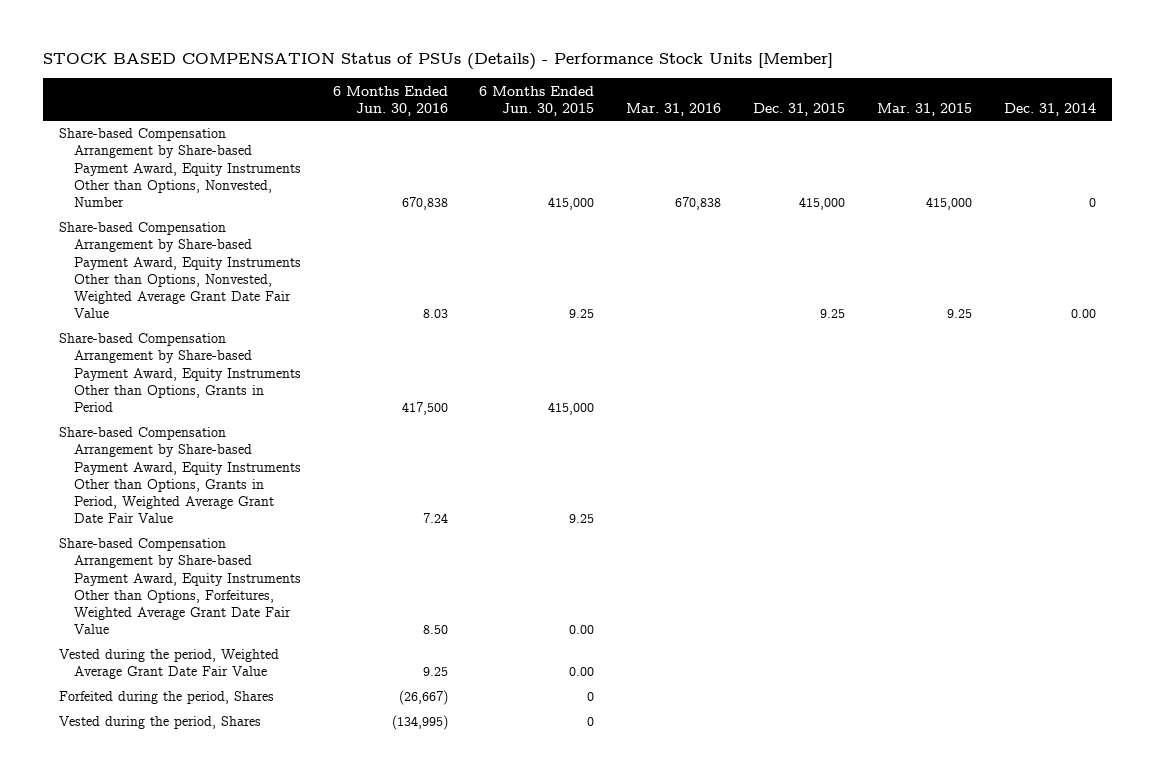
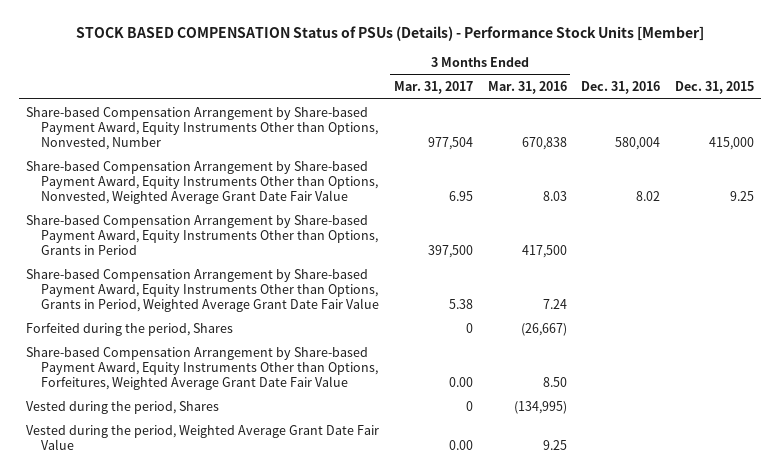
- | 6 Months Ended Jun. 30, 2016 | 6 Months Ended Jun. 30, 2015 | Mar. 31, 2016 | Dec. 31, 2015 | Mar. 31, 2015 | Dec. 31, 2014
+ | 3 Months Ended Mar. 31, 2017 | 3 Months Ended Mar. 31, 2016 | Dec. 31, 2016 | Dec. 31, 2015
moved down: Share-based Compensation Arrangement by Share-based Payment Award, Equity Instruments Other than Options, Forfeitures, Weighted Average Grant Date Fair Value | 0.00 | 8.50 | |
moved down: Vested during the period, Weighted Average Grant Date Fair Value | 0.00 | 9.25 | |

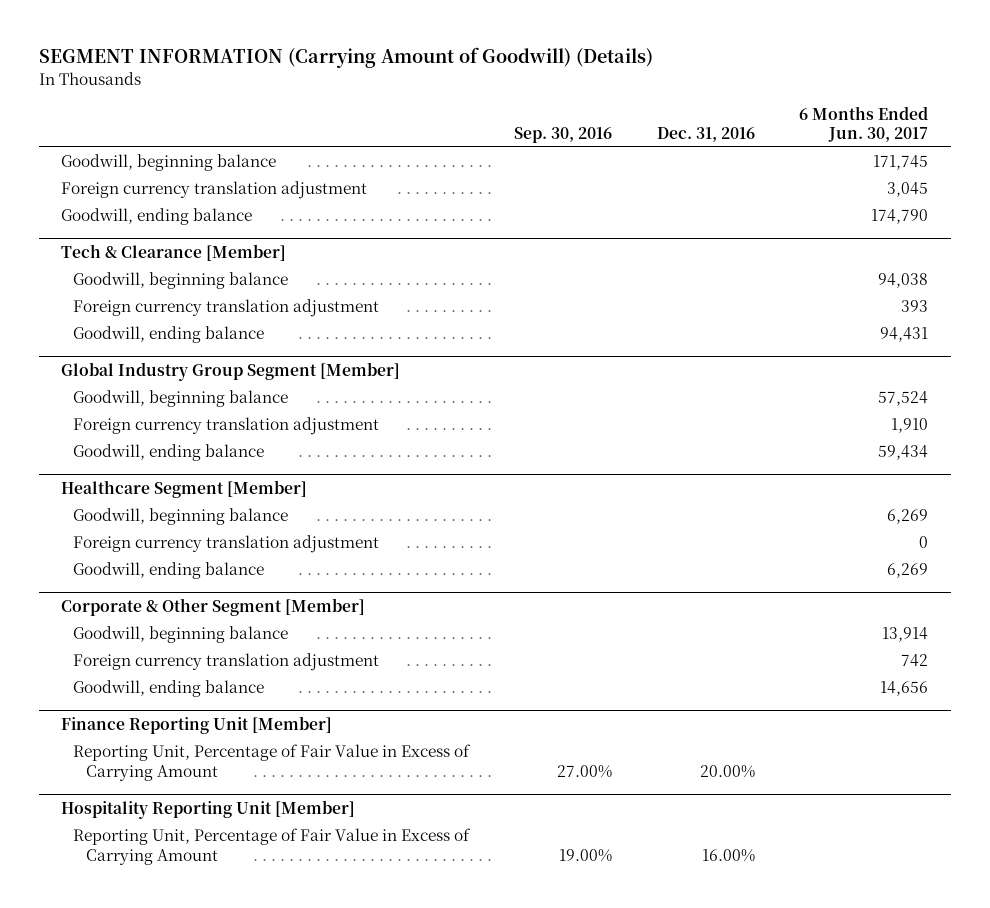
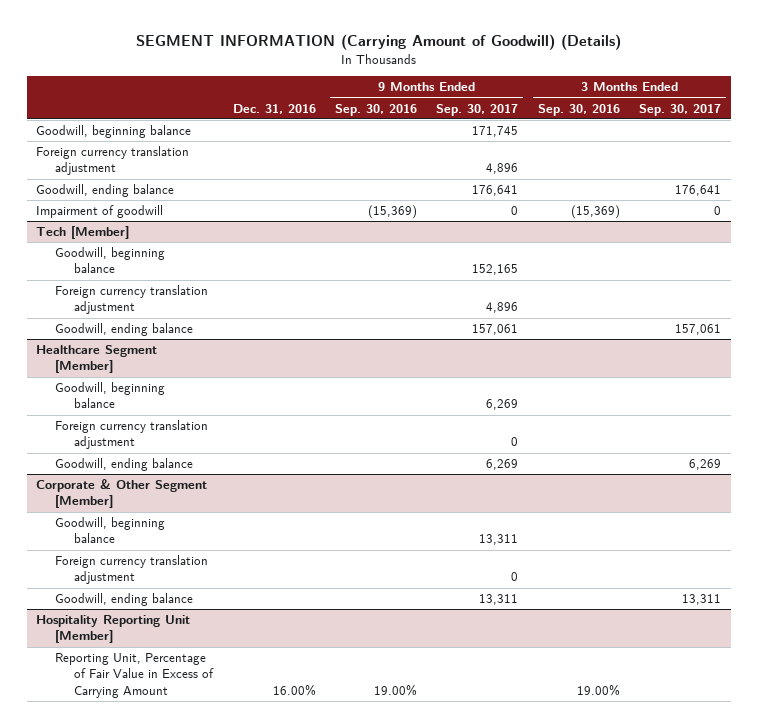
- | Sep. 30, 2016 | Dec. 31, 2016 | 6 Months Ended Jun. 30, 2017
+ | Dec. 31, 2016 | 9 Months Ended Sep. 30, 2016 | 9 Months Ended Sep. 30, 2017 | 3 Months Ended Sep. 30, 2016 | 3 Months Ended Sep. 30, 2017
- Tech & Clearance [Member]
- Goodwill, beginning balance | | | 94,038
- Foreign currency translation adjustment | | | 393
- Goodwill, ending balance | | | 94,431
- Global Industry Group Segment [Member]
- Goodwill, beginning balance | | | 57,524
- Foreign currency translation adjustment | | | 1,910
- Goodwill, ending balance | | | 59,434
+ Impairment of goodwill | | (15,369) | 0 | (15,369) | 0
+ Tech [Member]
+ Goodwill, beginning balance | | | 152,165 | |
+ Foreign currency translation adjustment | | | 4,896 | |
+ Goodwill, ending balance | | | 157,061 | | 157,061
- Finance Reporting Unit [Member]
- Reporting Unit, Percentage of Fair Value in Excess of Carrying Amount | 27.00% | 20.00% |

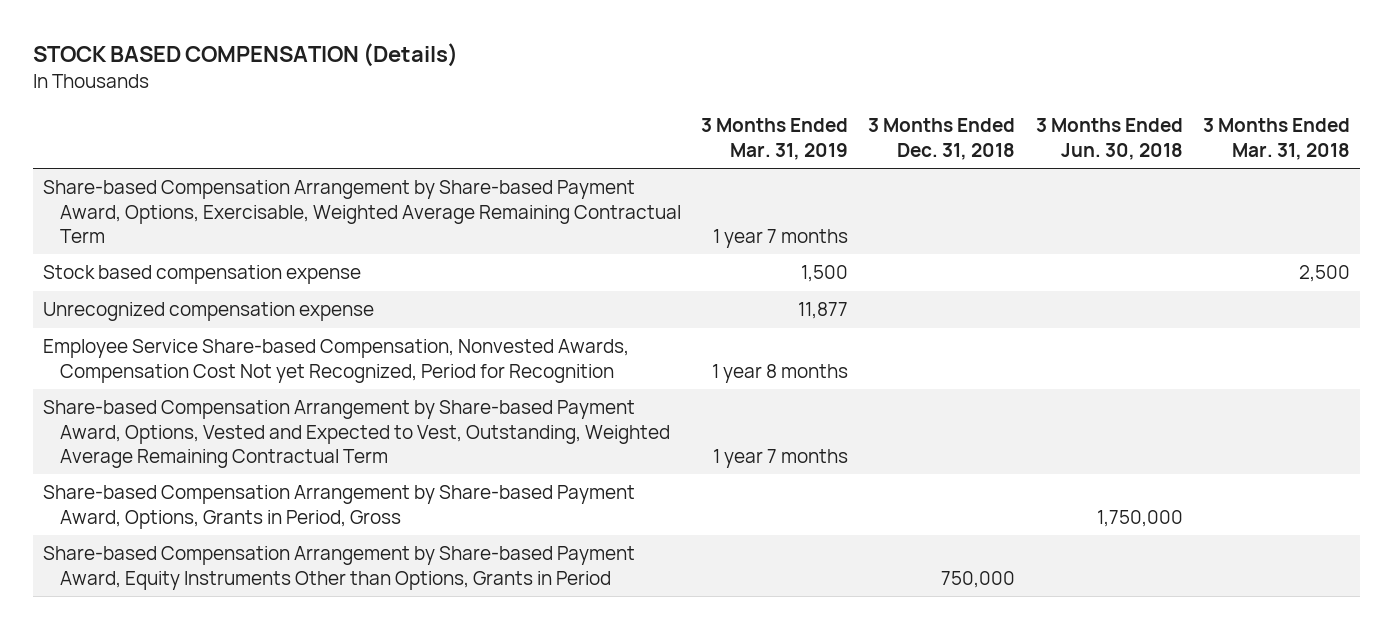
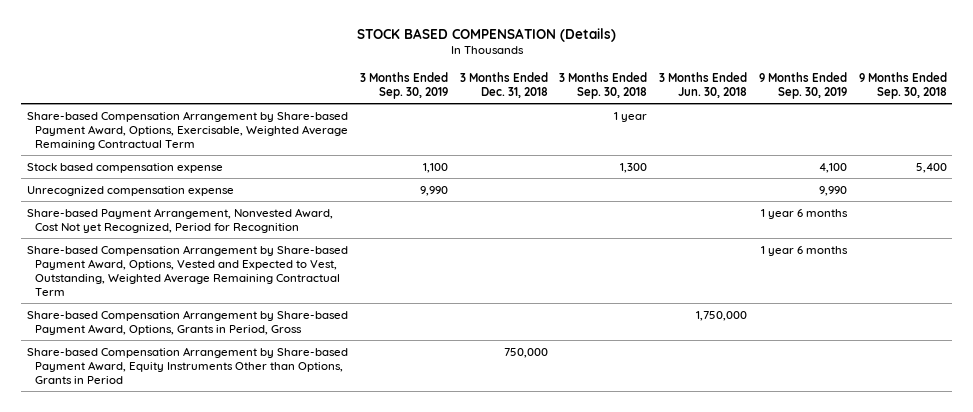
- | 3 Months Ended Mar. 31, 2019 | 3 Months Ended Dec. 31, 2018 | 3 Months Ended Jun. 30, 2018 | 3 Months Ended Mar. 31, 2018
+ | 3 Months Ended Sep. 30, 2019 | 3 Months Ended Dec. 31, 2018 | 3 Months Ended Sep. 30, 2018 | 3 Months Ended Jun. 30, 2018 | 9 Months Ended Sep. 30, 2019 | 9 Months Ended Sep. 30, 2018
- Employee Service Share-based Compensation, Nonvested Awards, Compensation Cost Not yet Recognized, Period for Recognition | 1 year 8 months | | |
+ Share-based Payment Arrangement, Nonvested Award, Cost Not yet Recognized, Period for Recognition | | | | | 1 year 6 months |

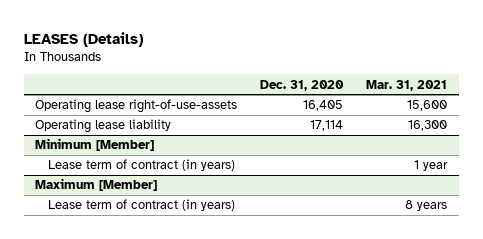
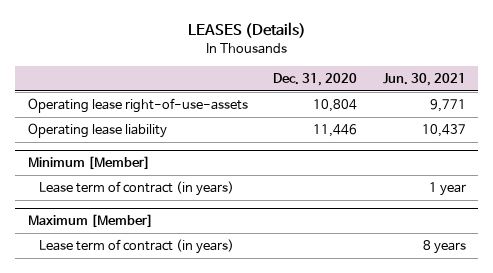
- | Dec. 31, 2020 | Mar. 31, 2021
+ | Dec. 31, 2020 | Jun. 30, 2021
- Operating lease right-of-use-assets | 16,405 | 15,600
- Operating lease liability | 17,114 | 16,300
+ Operating lease right-of-use-assets | 10,804 | 9,771
+ Operating lease liability | 11,446 | 10,437

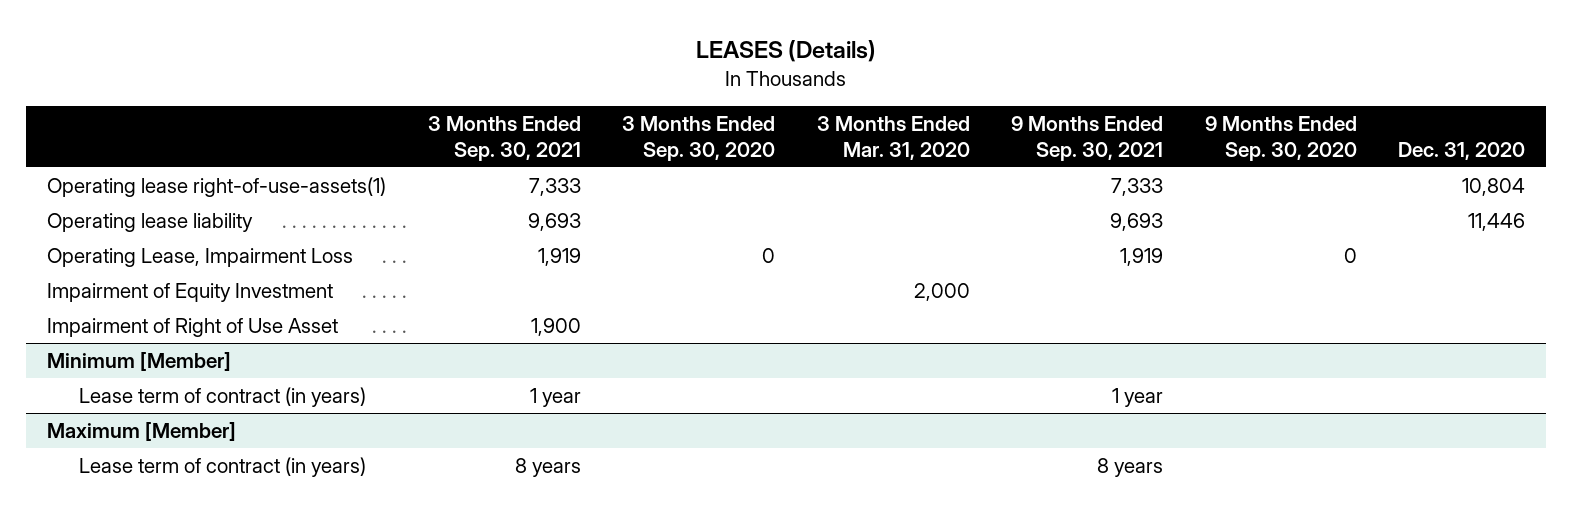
- | Dec. 31, 2020 | Jun. 30, 2021
+ | 3 Months Ended Sep. 30, 2021 | 3 Months Ended Sep. 30, 2020 | 3 Months Ended Mar. 31, 2020 | 9 Months Ended Sep. 30, 2021 | 9 Months Ended Sep. 30, 2020 | Dec. 31, 2020
- Operating lease right-of-use-assets | 10,804 | 9,771
+ Operating lease right-of-use-assets(1) | 7,333 | | | 7,333 | | 10,804
+ Operating Lease, Impairment Loss | 1,919 | 0 | | 1,919 | 0 |
+ Impairment of Equity Investment | | | 2,000 | | |
+ Impairment of Right of Use Asset | 1,900 | | | | |

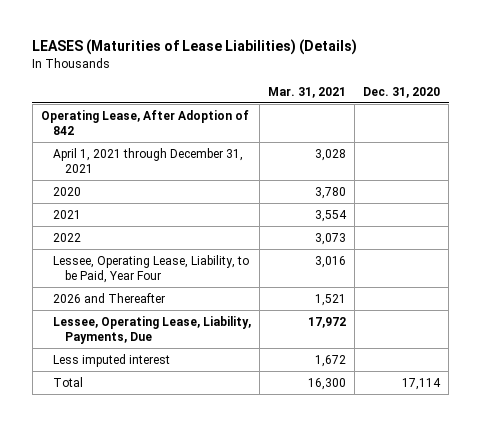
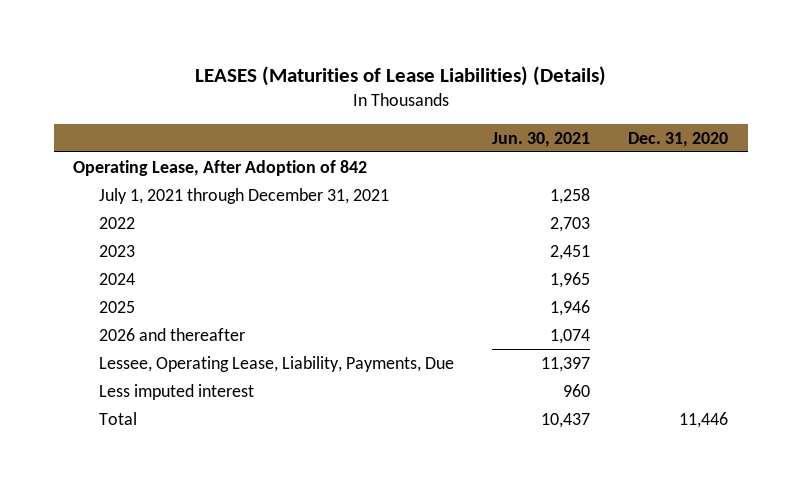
- | Mar. 31, 2021 | Dec. 31, 2020
+ | Jun. 30, 2021 | Dec. 31, 2020
- April 1, 2021 through December 31, 2021 | 3,028 |
- 2020 | 3,780 |
- 2021 | 3,554 |
+ July 1, 2021 through December 31, 2021 | 1,258 |
- Lessee, Operating Lease, Liability, to be Paid, Year Four | 3,016 |
- 2026 and Thereafter | 1,521 |
+ 2023 | 2,451 |
+ 2024 | 1,965 |
+ 2025 | 1,946 |
+ 2026 and thereafter | 1,074 |
- Total | 16,300 | 17,114
+ Total | 10,437 | 11,446

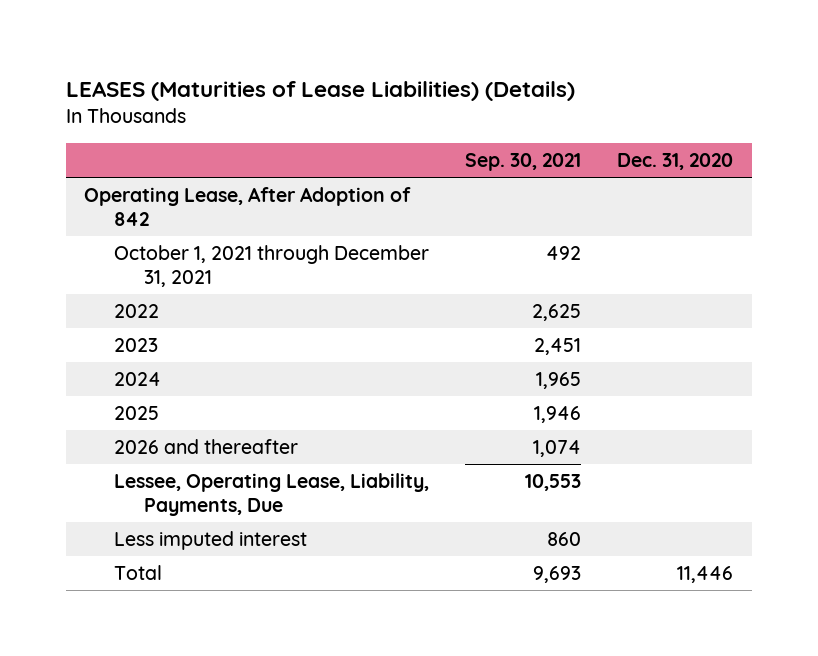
- | Jun. 30, 2021 | Dec. 31, 2020
+ | Sep. 30, 2021 | Dec. 31, 2020
- July 1, 2021 through December 31, 2021 | 1,258 |
+ October 1, 2021 through December 31, 2021 | 492 |

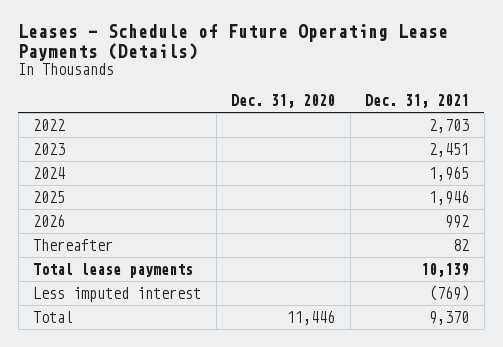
- LEASES (Maturities of Lease Liabilities) (Details)
+ Leases - Schedule of Future Operating Lease Payments (Details)
- | Sep. 30, 2021 | Dec. 31, 2020
+ | Dec. 31, 2020 | Dec. 31, 2021
- Operating Lease, After Adoption of 842
- October 1, 2021 through December 31, 2021 | 492 |
- 2026 and thereafter | 1,074 |
- Lessee, Operating Lease, Liability, Payments, Due | 10,553 |
+ 2026 | | 992
+ Thereafter | | 82
+ Total lease payments | | 10,139

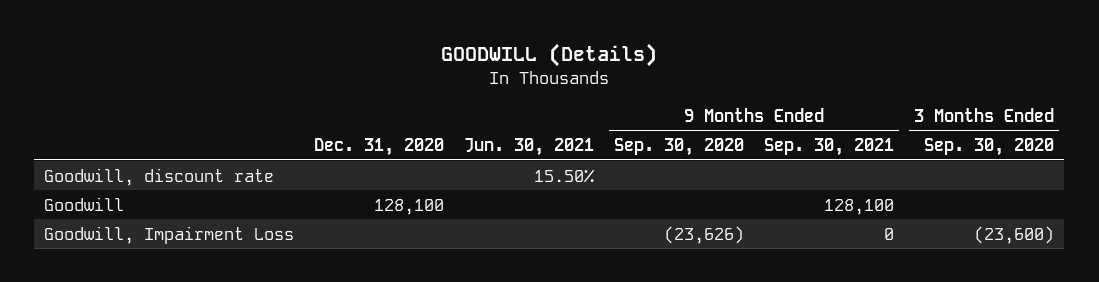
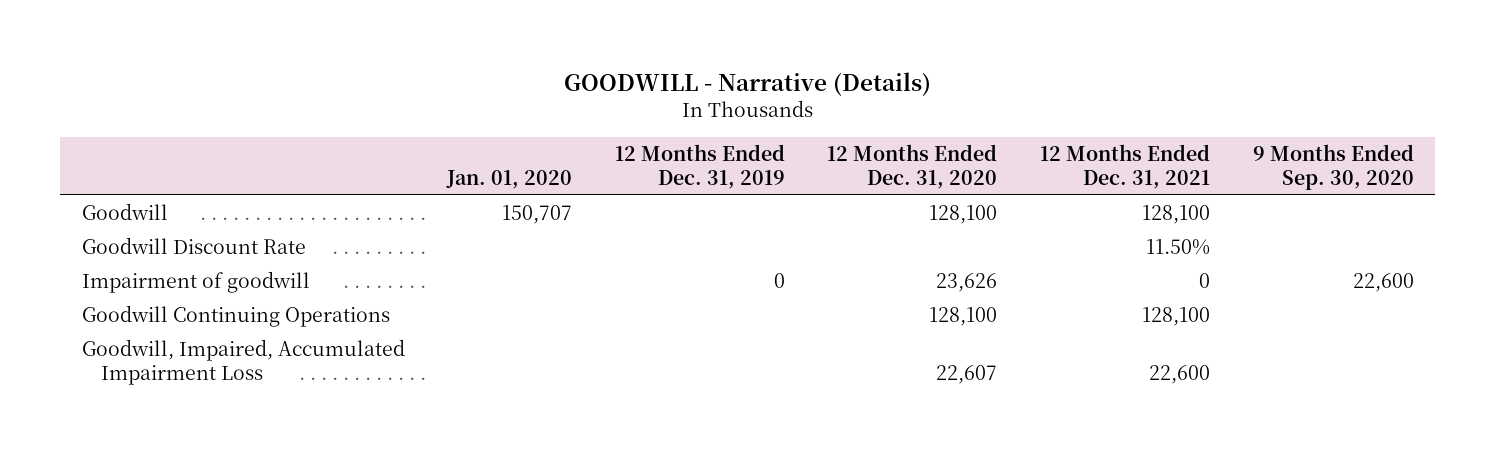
- GOODWILL (Details)
+ GOODWILL - Narrative (Details)
- | Dec. 31, 2020 | Jun. 30, 2021 | 9 Months Ended Sep. 30, 2020 | 9 Months Ended Sep. 30, 2021 | 3 Months Ended Sep. 30, 2020
+ | Jan. 01, 2020 | 12 Months Ended Dec. 31, 2019 | 12 Months Ended Dec. 31, 2020 | 12 Months Ended Dec. 31, 2021 | 9 Months Ended Sep. 30, 2020
- Goodwill, discount rate | | 15.50% | | |
- Goodwill, Impairment Loss | | | (23,626) | 0 | (23,600)
+ Goodwill Discount Rate | | | | 11.50% |
+ Impairment of goodwill | | 0 | 23,626 | 0 | 22,600
+ Goodwill Continuing Operations | | | 128,100 | 128,100 |
+ Goodwill, Impaired, Accumulated Impairment Loss | | | 22,607 | 22,600 |

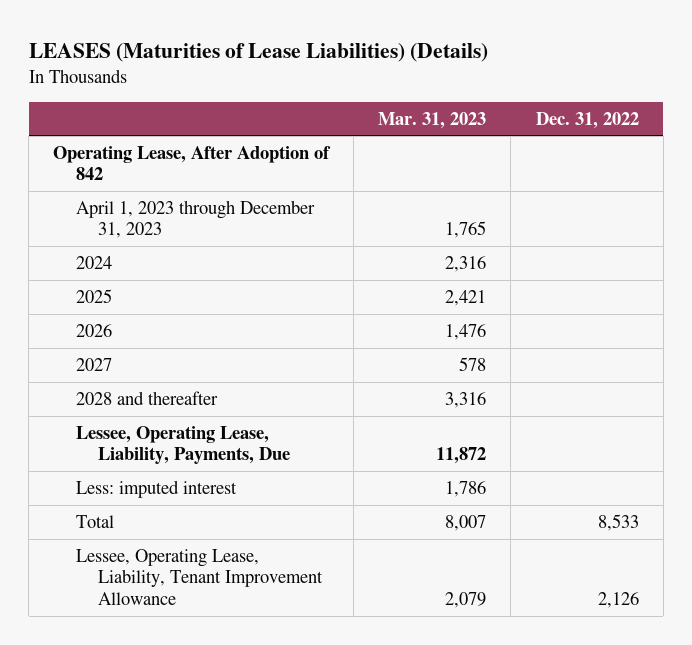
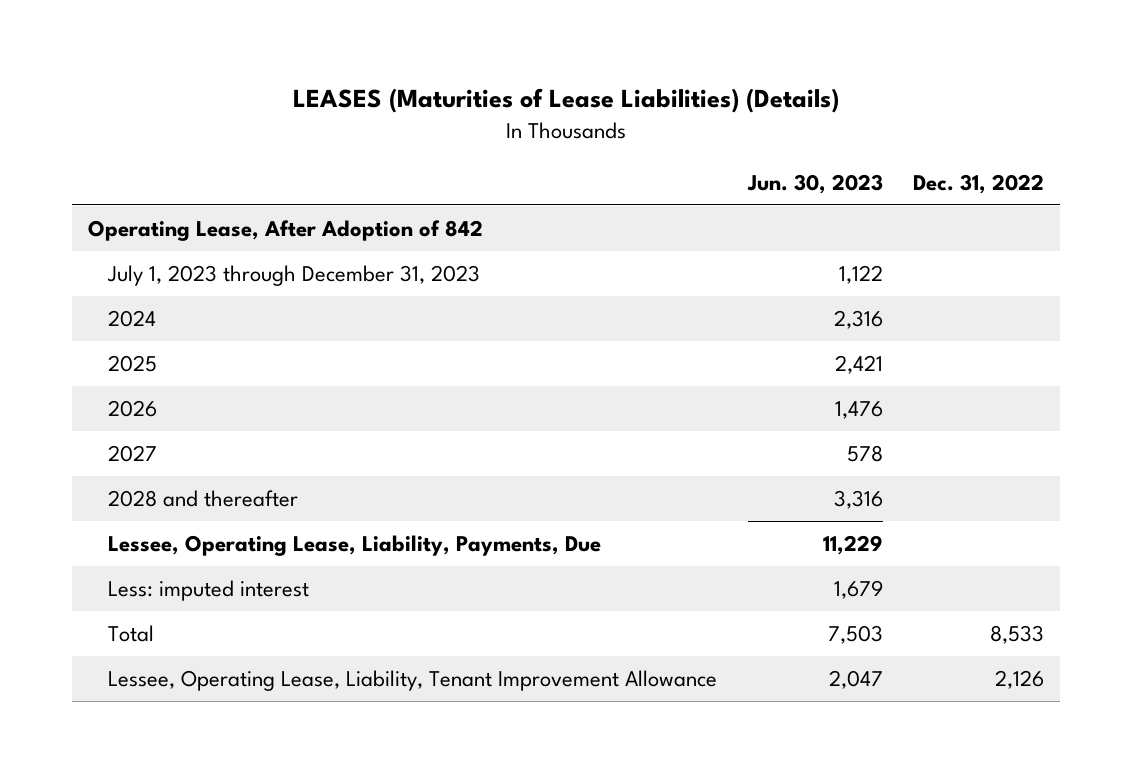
- | Mar. 31, 2023 | Dec. 31, 2022
+ | Jun. 30, 2023 | Dec. 31, 2022
- April 1, 2023 through December 31, 2023 | 1,765 |
+ July 1, 2023 through December 31, 2023 | 1,122 |

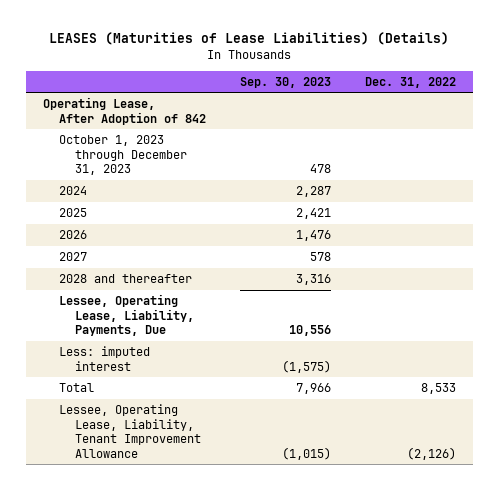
- | Jun. 30, 2023 | Dec. 31, 2022
+ | Sep. 30, 2023 | Dec. 31, 2022
- July 1, 2023 through December 31, 2023 | 1,122 |
+ October 1, 2023 through December 31, 2023 | 478 |
- Lessee, Operating Lease, Liability, Tenant Improvement Allowance | 2,047 | 2,126
+ Lessee, Operating Lease, Liability, Tenant Improvement Allowance | (1,015) | (2,126)

